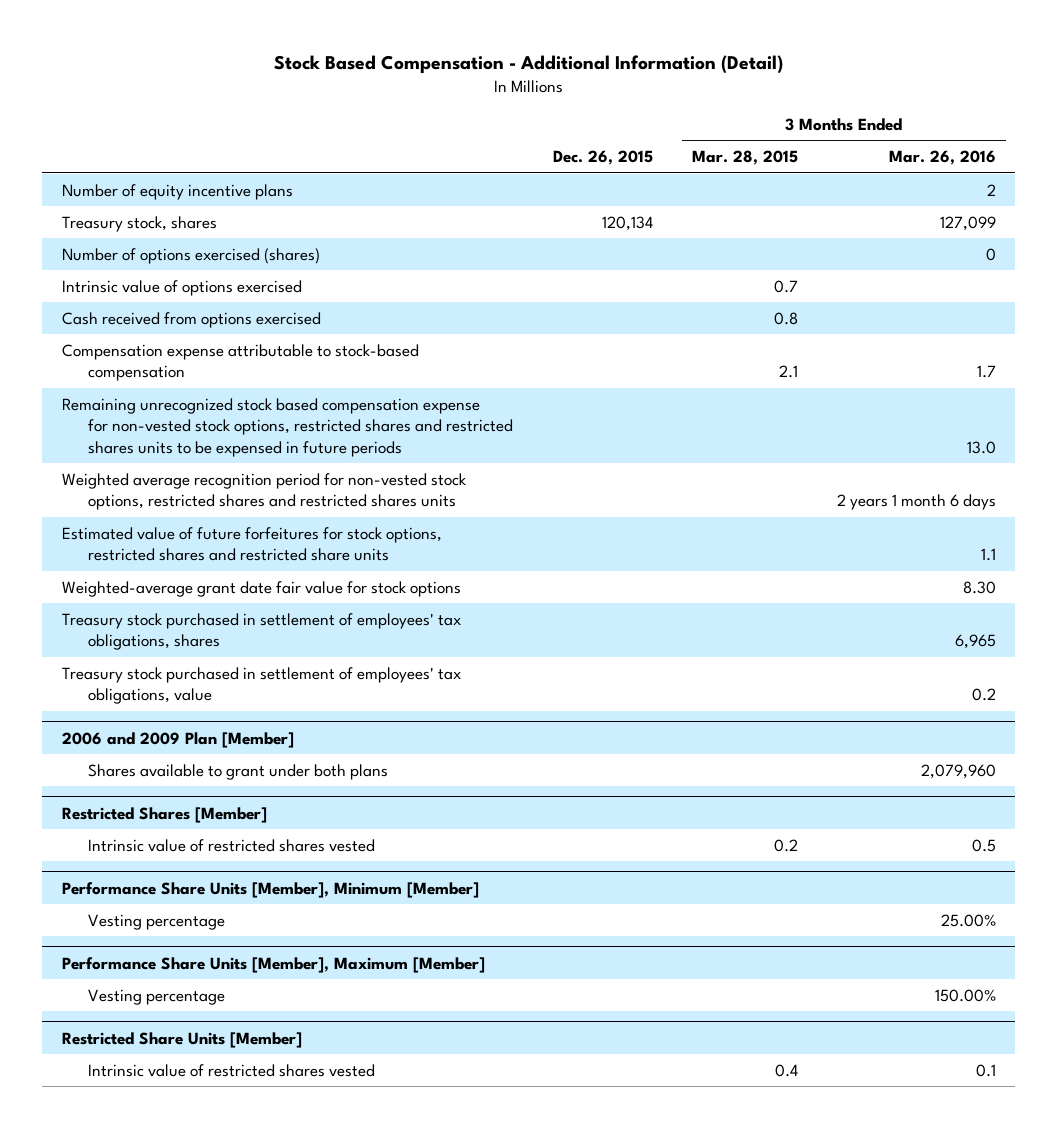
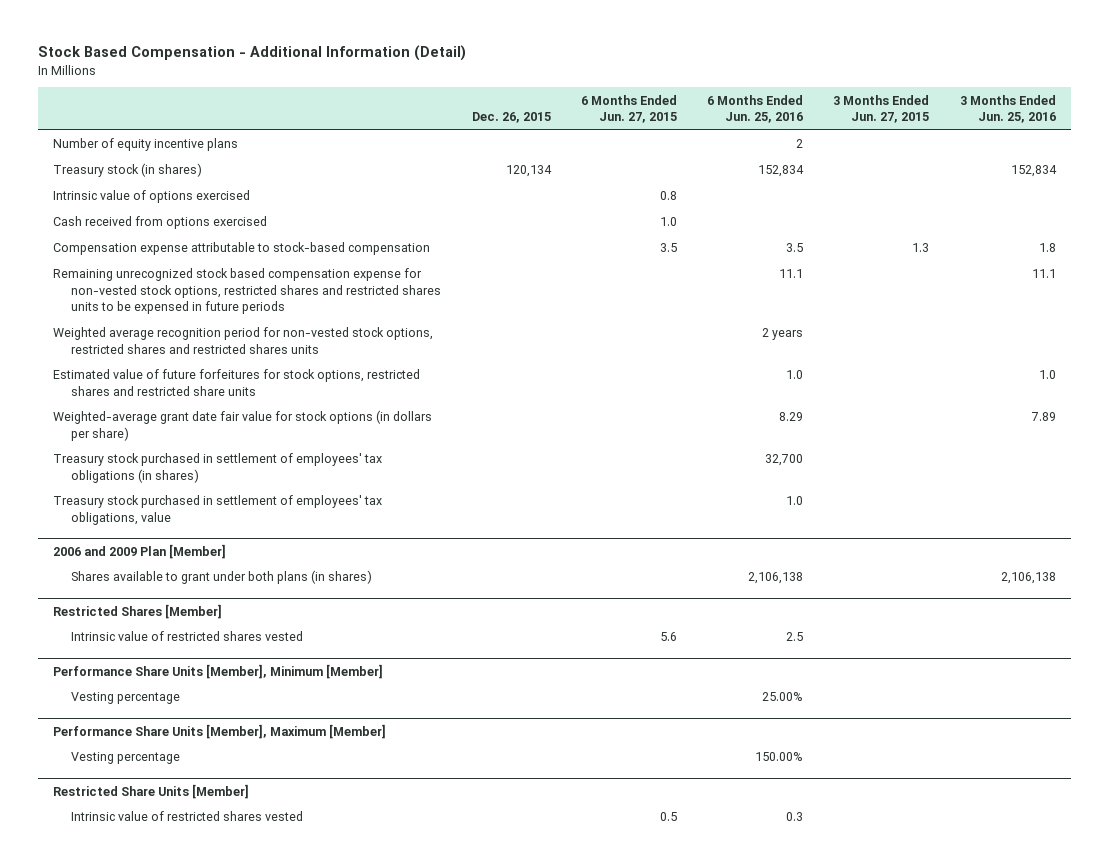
- | Dec. 26, 2015 | 3 Months Ended Mar. 28, 2015 | 3 Months Ended Mar. 26, 2016
+ | Dec. 26, 2015 | 6 Months Ended Jun. 27, 2015 | 6 Months Ended Jun. 25, 2016 | 3 Months Ended Jun. 27, 2015 | 3 Months Ended Jun. 25, 2016
- Treasury stock, shares | 120,134 | | 127,099
- Number of options exercised (shares) | | | 0
+ Treasury stock (in shares) | 120,134 | | 152,834 | | 152,834
- Weighted-average grant date fair value for stock options | | | 8.30
- Treasury stock purchased in settlement of employees' tax obligations, shares | | | 6,965
+ Weighted-average grant date fair value for stock options (in dollars per share) | | | 8.29 | | 7.89
+ Treasury stock purchased in settlement of employees' tax obligations (in shares) | | | 32,700 | |
@ 2006 and 2009 Plan [Member]
- Shares available to grant under both plans | | | 2,079,960
+ Shares available to grant under both plans (in shares) | | | 2,106,138 | | 2,106,138

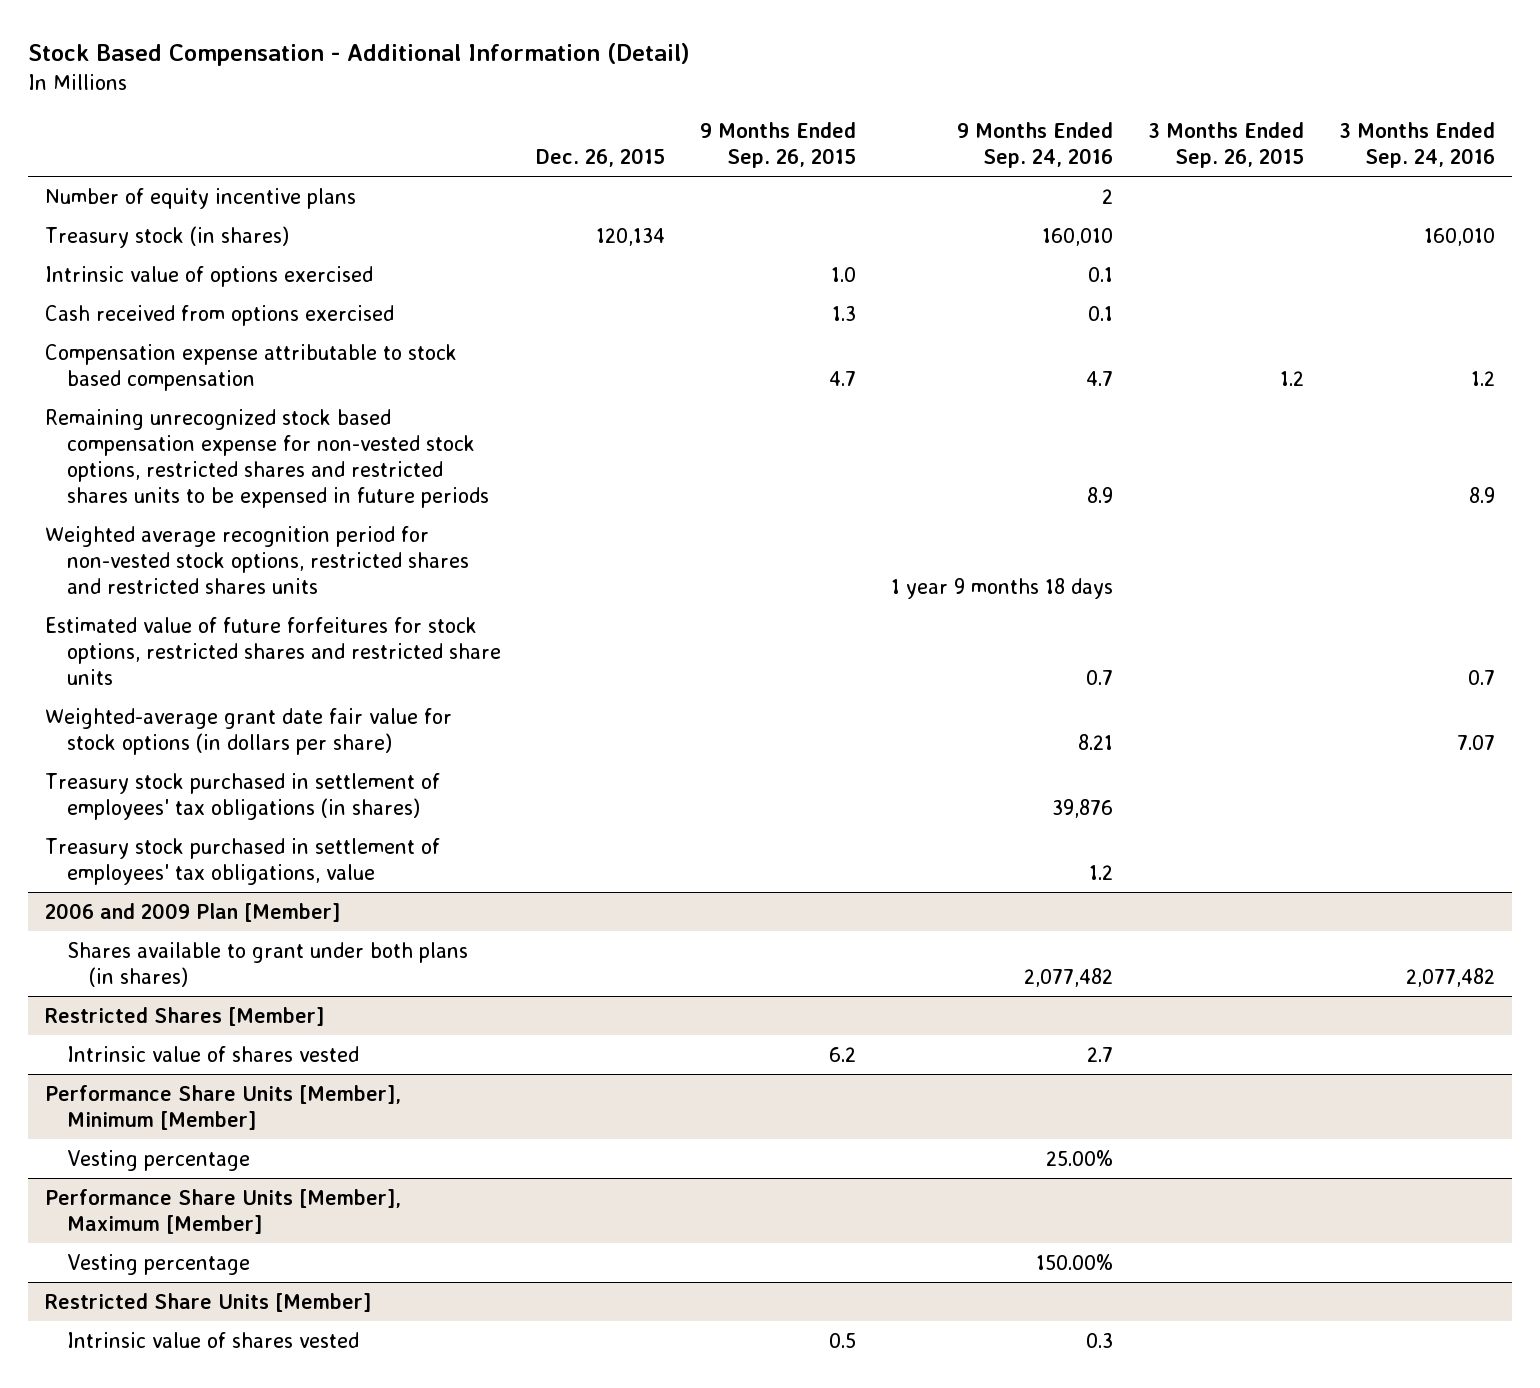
- | Dec. 26, 2015 | 6 Months Ended Jun. 27, 2015 | 6 Months Ended Jun. 25, 2016 | 3 Months Ended Jun. 27, 2015 | 3 Months Ended Jun. 25, 2016
+ | Dec. 26, 2015 | 9 Months Ended Sep. 26, 2015 | 9 Months Ended Sep. 24, 2016 | 3 Months Ended Sep. 26, 2015 | 3 Months Ended Sep. 24, 2016
- Compensation expense attributable to stock-based compensation | | 3.5 | 3.5 | 1.3 | 1.8
+ Compensation expense attributable to stock based compensation | | 4.7 | 4.7 | 1.2 | 1.2
@ Restricted Shares [Member]
- Intrinsic value of restricted shares vested | | 5.6 | 2.5 | |
+ Intrinsic value of shares vested | | 6.2 | 2.7 | |
@ Restricted Share Units [Member]
- Intrinsic value of restricted shares vested | | 0.5 | 0.3 | |
+ Intrinsic value of shares vested | | 0.5 | 0.3 | |

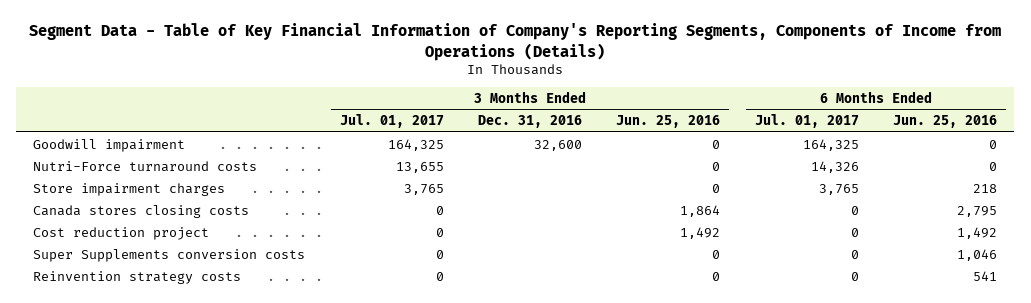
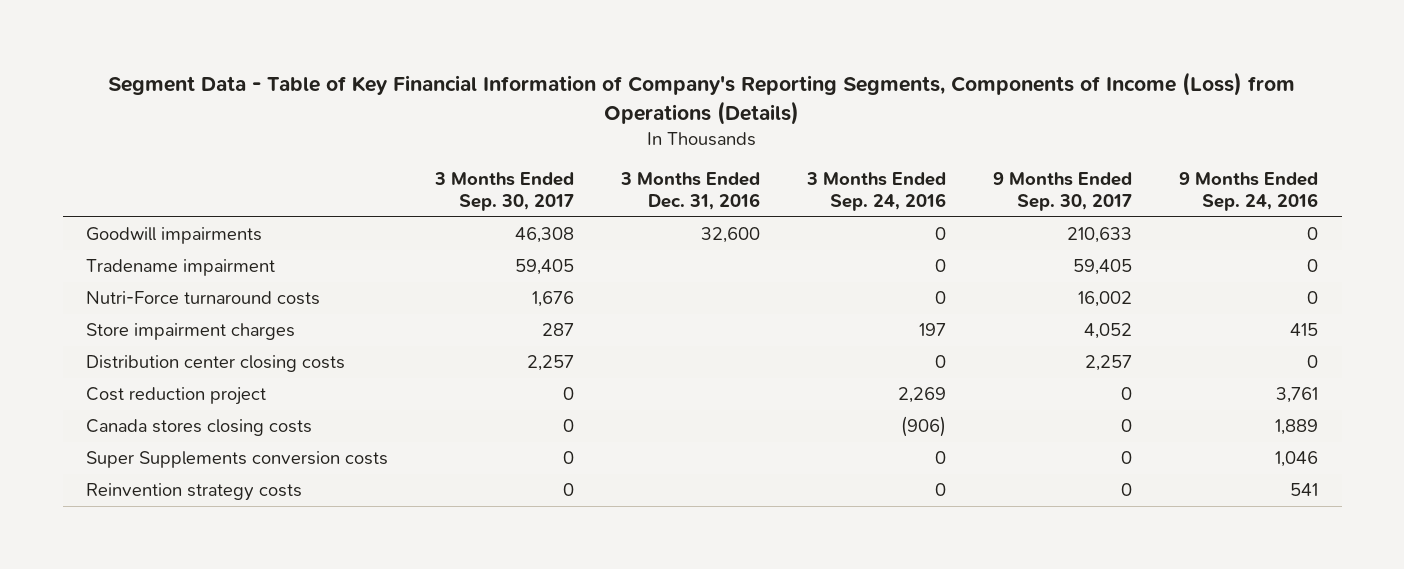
- Segment Data - Table of Key Financial Information of Company's Reporting Segments, Components of Income from Operations (Details)
+ Segment Data - Table of Key Financial Information of Company's Reporting Segments, Components of Income (Loss) from Operations (Details)
- | 3 Months Ended Jul. 01, 2017 | 3 Months Ended Dec. 31, 2016 | 3 Months Ended Jun. 25, 2016 | 6 Months Ended Jul. 01, 2017 | 6 Months Ended Jun. 25, 2016
+ | 3 Months Ended Sep. 30, 2017 | 3 Months Ended Dec. 31, 2016 | 3 Months Ended Sep. 24, 2016 | 9 Months Ended Sep. 30, 2017 | 9 Months Ended Sep. 24, 2016
- Goodwill impairment | 164,325 | 32,600 | 0 | 164,325 | 0
+ Goodwill impairments | 46,308 | 32,600 | 0 | 210,633 | 0
+ Tradename impairment | 59,405 | | 0 | 59,405 | 0
+ Distribution center closing costs | 2,257 | | 0 | 2,257 | 0
moved down: Canada stores closing costs | 0 | | (906) | 0 | 1,889

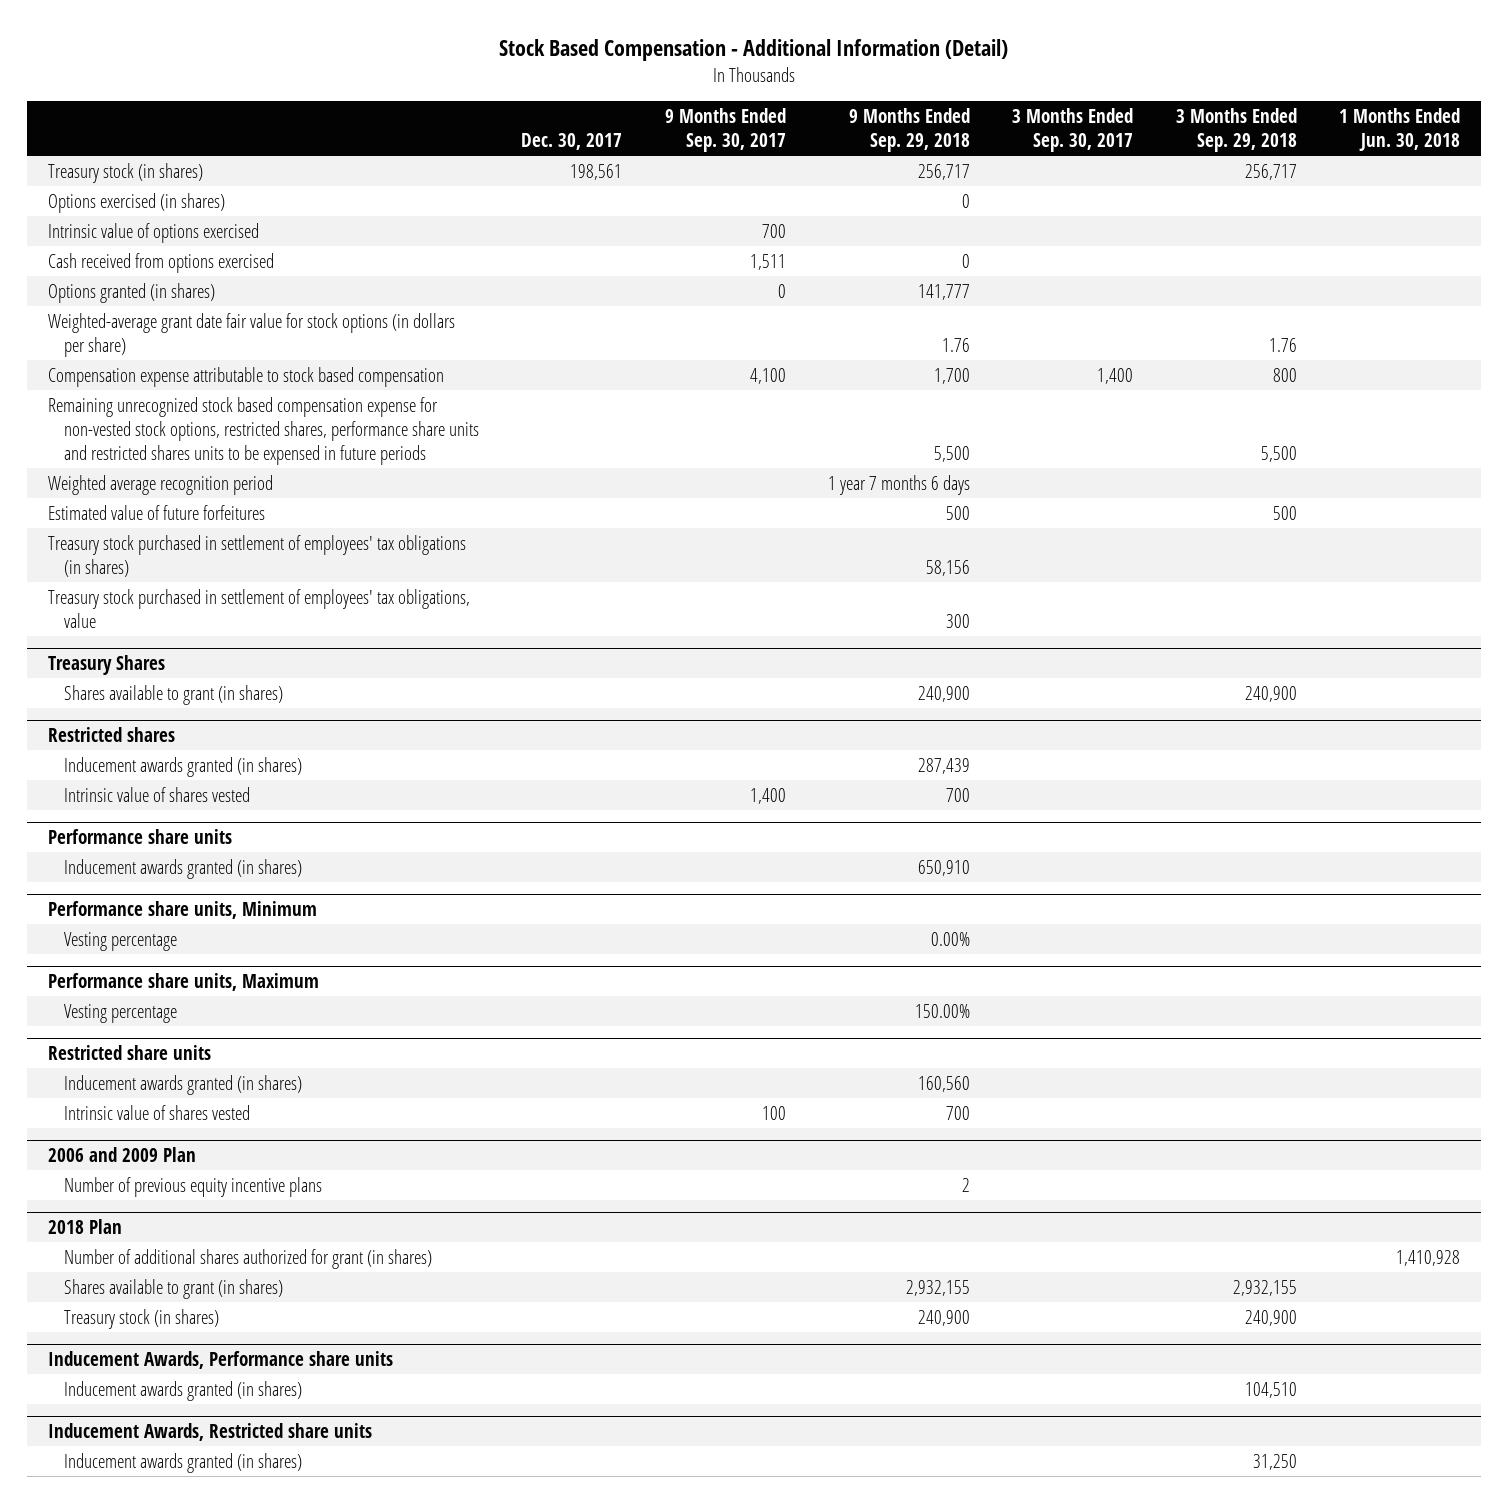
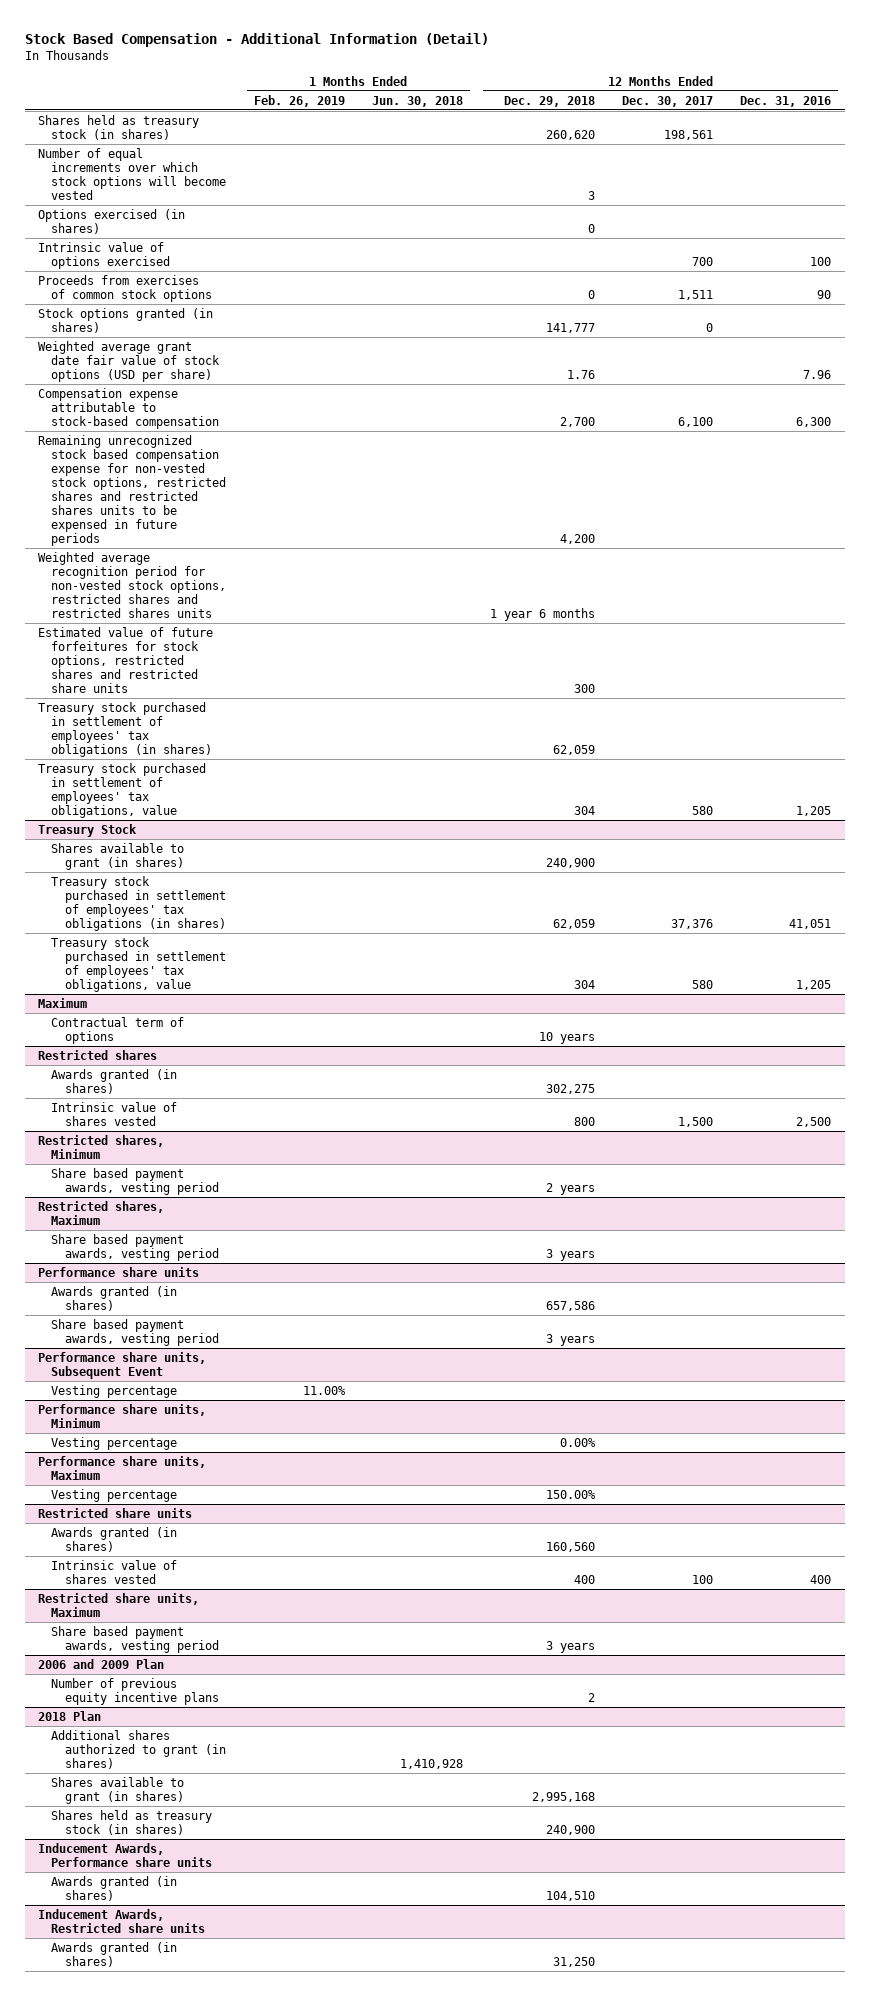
- | Dec. 30, 2017 | 9 Months Ended Sep. 30, 2017 | 9 Months Ended Sep. 29, 2018 | 3 Months Ended Sep. 30, 2017 | 3 Months Ended Sep. 29, 2018 | 1 Months Ended Jun. 30, 2018
+ | 1 Months Ended Feb. 26, 2019 | 1 Months Ended Jun. 30, 2018 | 12 Months Ended Dec. 29, 2018 | 12 Months Ended Dec. 30, 2017 | 12 Months Ended Dec. 31, 2016
- Treasury stock (in shares) | 198,561 | | 256,717 | | 256,717 |
+ Shares held as treasury stock (in shares) | | | 260,620 | 198,561 |
+ Number of equal increments over which stock options will become vested | | | 3 | |
- Cash received from options exercised | | 1,511 | 0 | | |
- Options granted (in shares) | | 0 | 141,777 | | |
- Weighted-average grant date fair value for stock options (in dollars per share) | | | 1.76 | | 1.76 |
- Compensation expense attributable to stock based compensation | | 4,100 | 1,700 | 1,400 | 800 |
- Remaining unrecognized stock based compensation expense for non-vested stock options, restricted shares, performance share units and restricted shares units to be expensed in future periods | | | 5,500 | | 5,500 |
- Weighted average recognition period | | | 1 year 7 months 6 days | | |
- Estimated value of future forfeitures | | | 500 | | 500 |
+ Proceeds from exercises of common stock options | | | 0 | 1,511 | 90
+ Stock options granted (in shares) | | | 141,777 | 0 |
+ Weighted average grant date fair value of stock options (USD per share) | | | 1.76 | | 7.96
+ Compensation expense attributable to stock-based compensation | | | 2,700 | 6,100 | 6,300
+ Remaining unrecognized stock based compensation expense for non-vested stock options, restricted shares and restricted shares units to be expensed in future periods | | | 4,200 | |
+ Weighted average recognition period for non-vested stock options, restricted shares and restricted shares units | | | 1 year 6 months | |
+ Estimated value of future forfeitures for stock options, restricted shares and restricted share units | | | 300 | |
- Treasury Shares
+ Treasury Stock
+ Treasury stock purchased in settlement of employees' tax obligations (in shares) | | | 62,059 | 37,376 | 41,051
+ Treasury stock purchased in settlement of employees' tax obligations, value | | | 304 | 580 | 1,205
+ Maximum
+ Contractual term of options | | | 10 years | |
@ Restricted shares
- Inducement awards granted (in shares) | | | 287,439 | | |
+ Awards granted (in shares) | | | 302,275 | |
+ Restricted shares, Minimum
+ Share based payment awards, vesting period | | | 2 years | |
+ Restricted shares, Maximum
+ Share based payment awards, vesting period | | | 3 years | |
@ Performance share units
- Inducement awards granted (in shares) | | | 650,910 | | |
+ Awards granted (in shares) | | | 657,586 | |
+ Share based payment awards, vesting period | | | 3 years | |
+ Performance share units, Subsequent Event
+ Vesting percentage | 11.00% | | | |
@ Restricted share units
- Inducement awards granted (in shares) | | | 160,560 | | |
+ Awards granted (in shares) | | | 160,560 | |
+ Restricted share units, Maximum
+ Share based payment awards, vesting period | | | 3 years | |
@ 2018 Plan
- Number of additional shares authorized for grant (in shares) | | | | | | 1,410,928
+ Additional shares authorized to grant (in shares) | | 1,410,928 | | |
- Treasury stock (in shares) | | | 240,900 | | 240,900 |
+ Shares held as treasury stock (in shares) | | | 240,900 | |
@ Inducement Awards, Performance share units
- Inducement awards granted (in shares) | | | | | 104,510 |
+ Awards granted (in shares) | | | 104,510 | |
@ Inducement Awards, Restricted share units
- Inducement awards granted (in shares) | | | | | 31,250 |
+ Awards granted (in shares) | | | 31,250 | |

